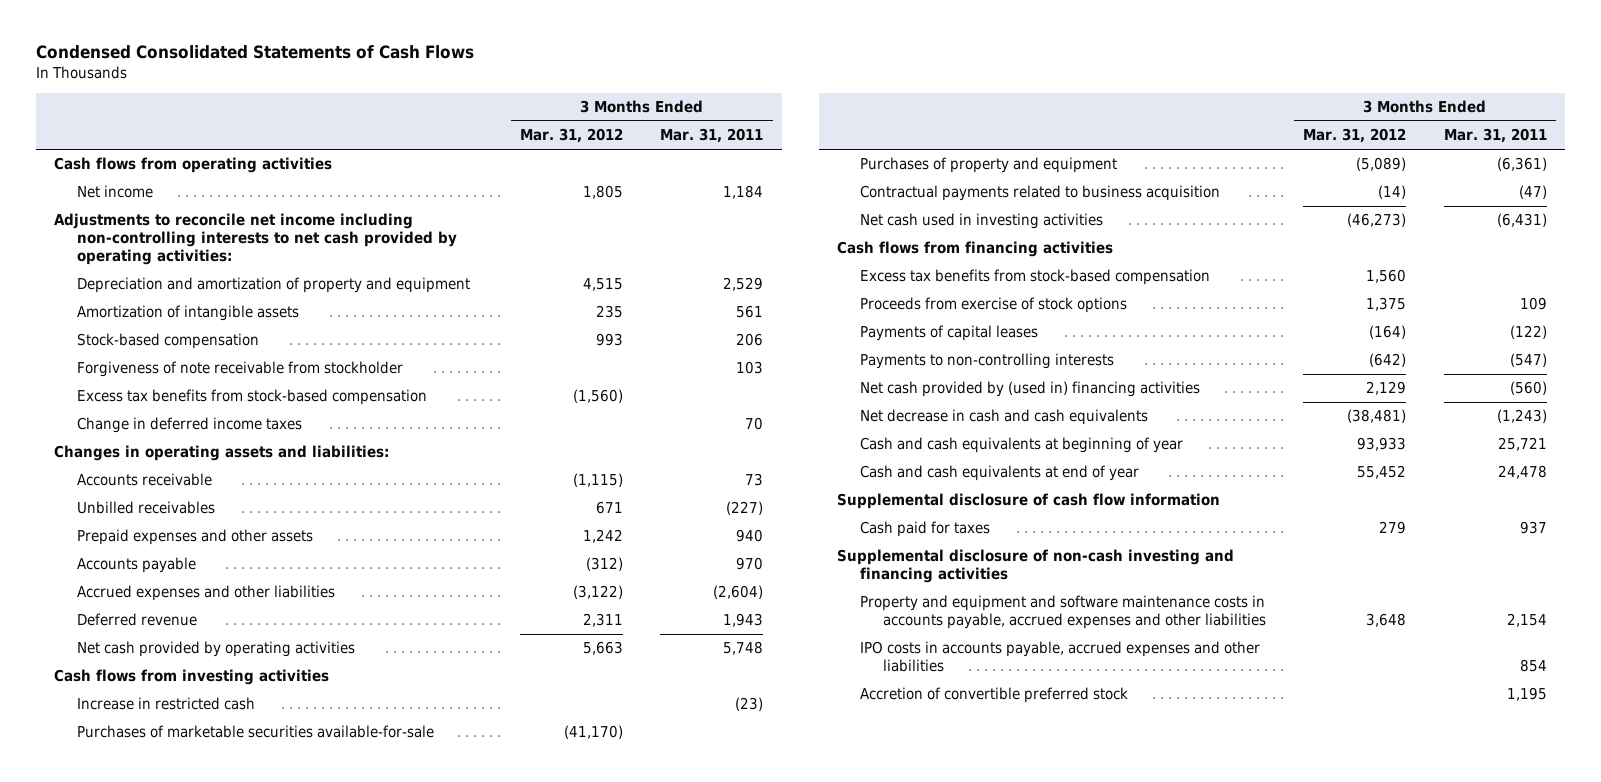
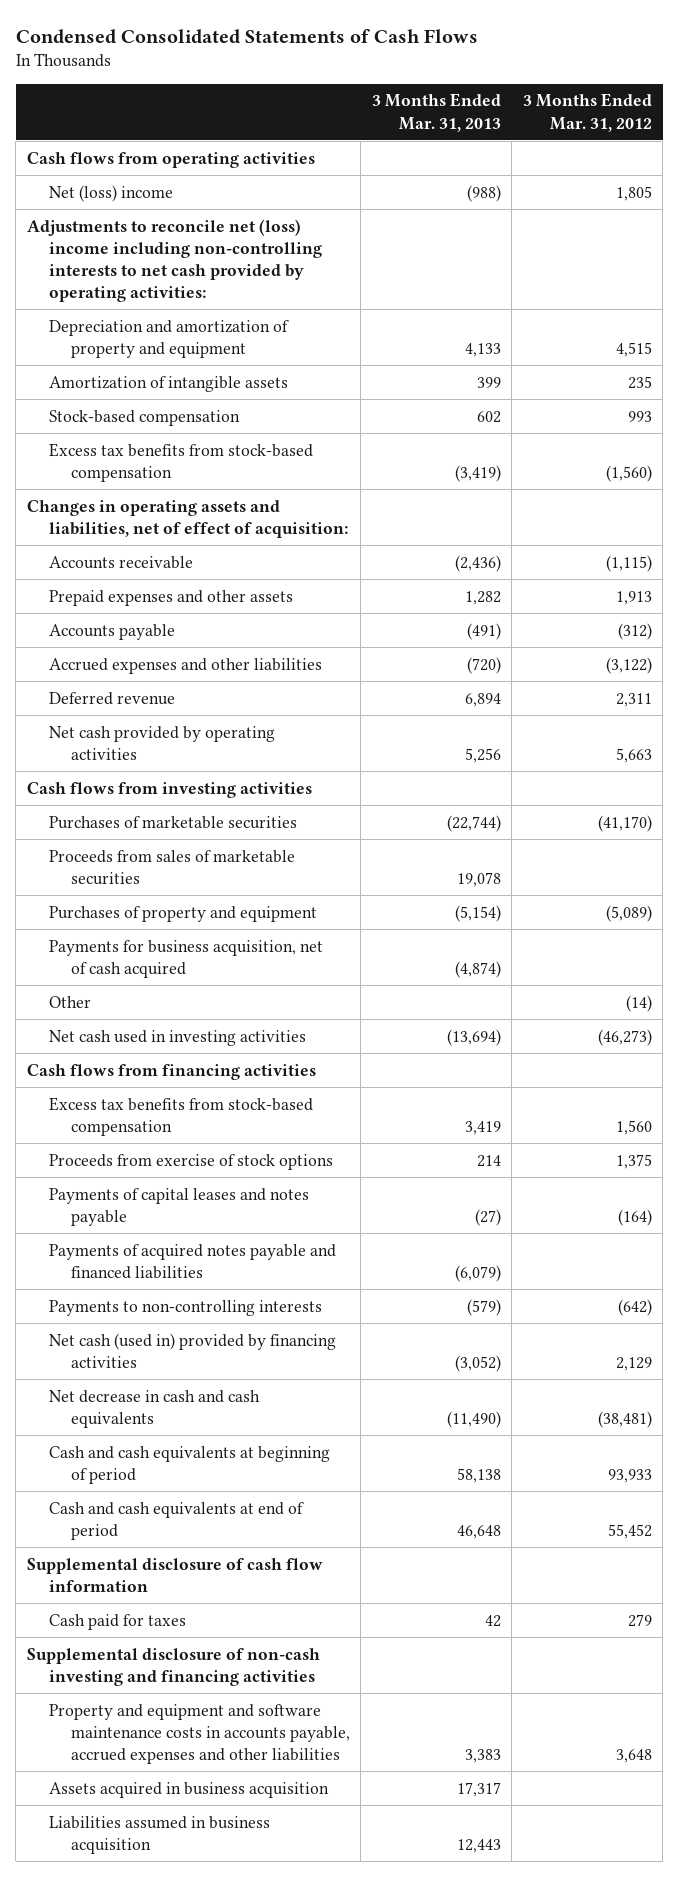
- | 3 Months Ended Mar. 31, 2012 | 3 Months Ended Mar. 31, 2011
+ | 3 Months Ended Mar. 31, 2013 | 3 Months Ended Mar. 31, 2012
- Net income | 1,805 | 1,184
- Adjustments to reconcile net income including non-controlling interests to net cash provided by operating activities:
+ Net (loss) income | (988) | 1,805
+ Adjustments to reconcile net (loss) income including non-controlling interests to net cash provided by operating activities:
- Forgiveness of note receivable from stockholder | | 103
- Change in deferred income taxes | | 70
- Changes in operating assets and liabilities:
+ Changes in operating assets and liabilities, net of effect of acquisition:
- Unbilled receivables | 671 | (227)
- Prepaid expenses and other assets | 1,242 | 940
+ Prepaid expenses and other assets | 1,282 | 1,913
- Increase in restricted cash | | (23)
- Purchases of marketable securities available-for-sale | (41,170) |
+ Purchases of marketable securities | (22,744) | (41,170)
+ Proceeds from sales of marketable securities | 19,078 |
- Contractual payments related to business acquisition | (14) | (47)
+ Payments for business acquisition, net of cash acquired | (4,874) |
+ Other | | (14)
- Payments of capital leases | (164) | (122)
+ Payments of capital leases and notes payable | (27) | (164)
+ Payments of acquired notes payable and financed liabilities | (6,079) |
- Net cash provided by (used in) financing activities | 2,129 | (560)
+ Net cash (used in) provided by financing activities | (3,052) | 2,129
- Cash and cash equivalents at beginning of year | 93,933 | 25,721
- Cash and cash equivalents at end of year | 55,452 | 24,478
+ Cash and cash equivalents at beginning of period | 58,138 | 93,933
+ Cash and cash equivalents at end of period | 46,648 | 55,452
- IPO costs in accounts payable, accrued expenses and other liabilities | | 854
- Accretion of convertible preferred stock | | 1,195
+ Assets acquired in business acquisition | 17,317 |
+ Liabilities assumed in business acquisition | 12,443 |

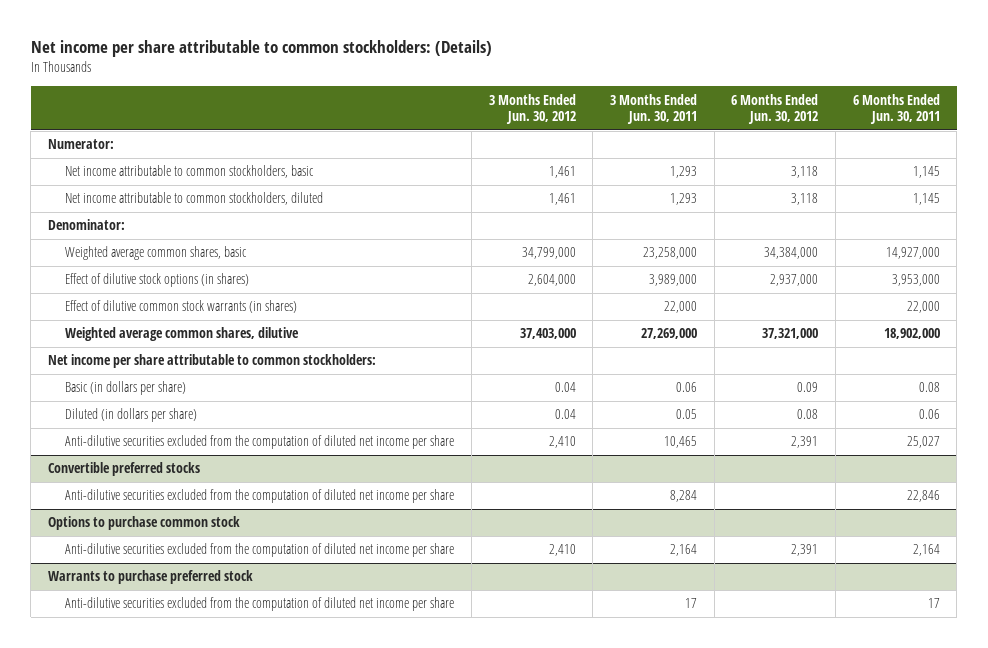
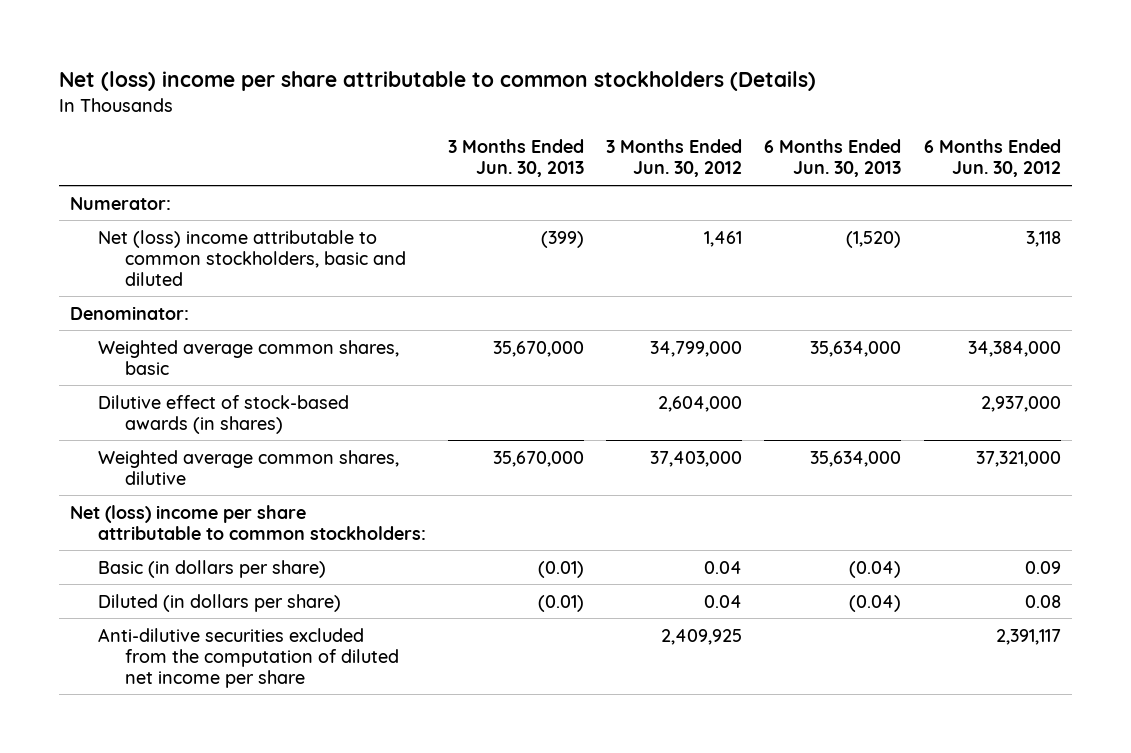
- Net income per share attributable to common stockholders: (Details)
+ Net (loss) income per share attributable to common stockholders (Details)
- | 3 Months Ended Jun. 30, 2012 | 3 Months Ended Jun. 30, 2011 | 6 Months Ended Jun. 30, 2012 | 6 Months Ended Jun. 30, 2011
+ | 3 Months Ended Jun. 30, 2013 | 3 Months Ended Jun. 30, 2012 | 6 Months Ended Jun. 30, 2013 | 6 Months Ended Jun. 30, 2012
- Net income attributable to common stockholders, basic | 1,461 | 1,293 | 3,118 | 1,145
- Net income attributable to common stockholders, diluted | 1,461 | 1,293 | 3,118 | 1,145
+ Net (loss) income attributable to common stockholders, basic and diluted | (399) | 1,461 | (1,520) | 3,118
- Effect of dilutive stock options (in shares) | 2,604,000 | 3,989,000 | 2,937,000 | 3,953,000
- Effect of dilutive common stock warrants (in shares) | | 22,000 | | 22,000
+ Dilutive effect of stock-based awards (in shares) | | 2,604,000 | | 2,937,000
- Net income per share attributable to common stockholders:
+ Net (loss) income per share attributable to common stockholders:
- Anti-dilutive securities excluded from the computation of diluted net income per share | 2,410 | 10,465 | 2,391 | 25,027
- Convertible preferred stocks
- Anti-dilutive securities excluded from the computation of diluted net income per share | | 8,284 | | 22,846
- Options to purchase common stock
- Anti-dilutive securities excluded from the computation of diluted net income per share | 2,410 | 2,164 | 2,391 | 2,164
- Warrants to purchase preferred stock
- Anti-dilutive securities excluded from the computation of diluted net income per share | | 17 | | 17
+ Anti-dilutive securities excluded from the computation of diluted net income per share | | 2,409,925 | | 2,391,117

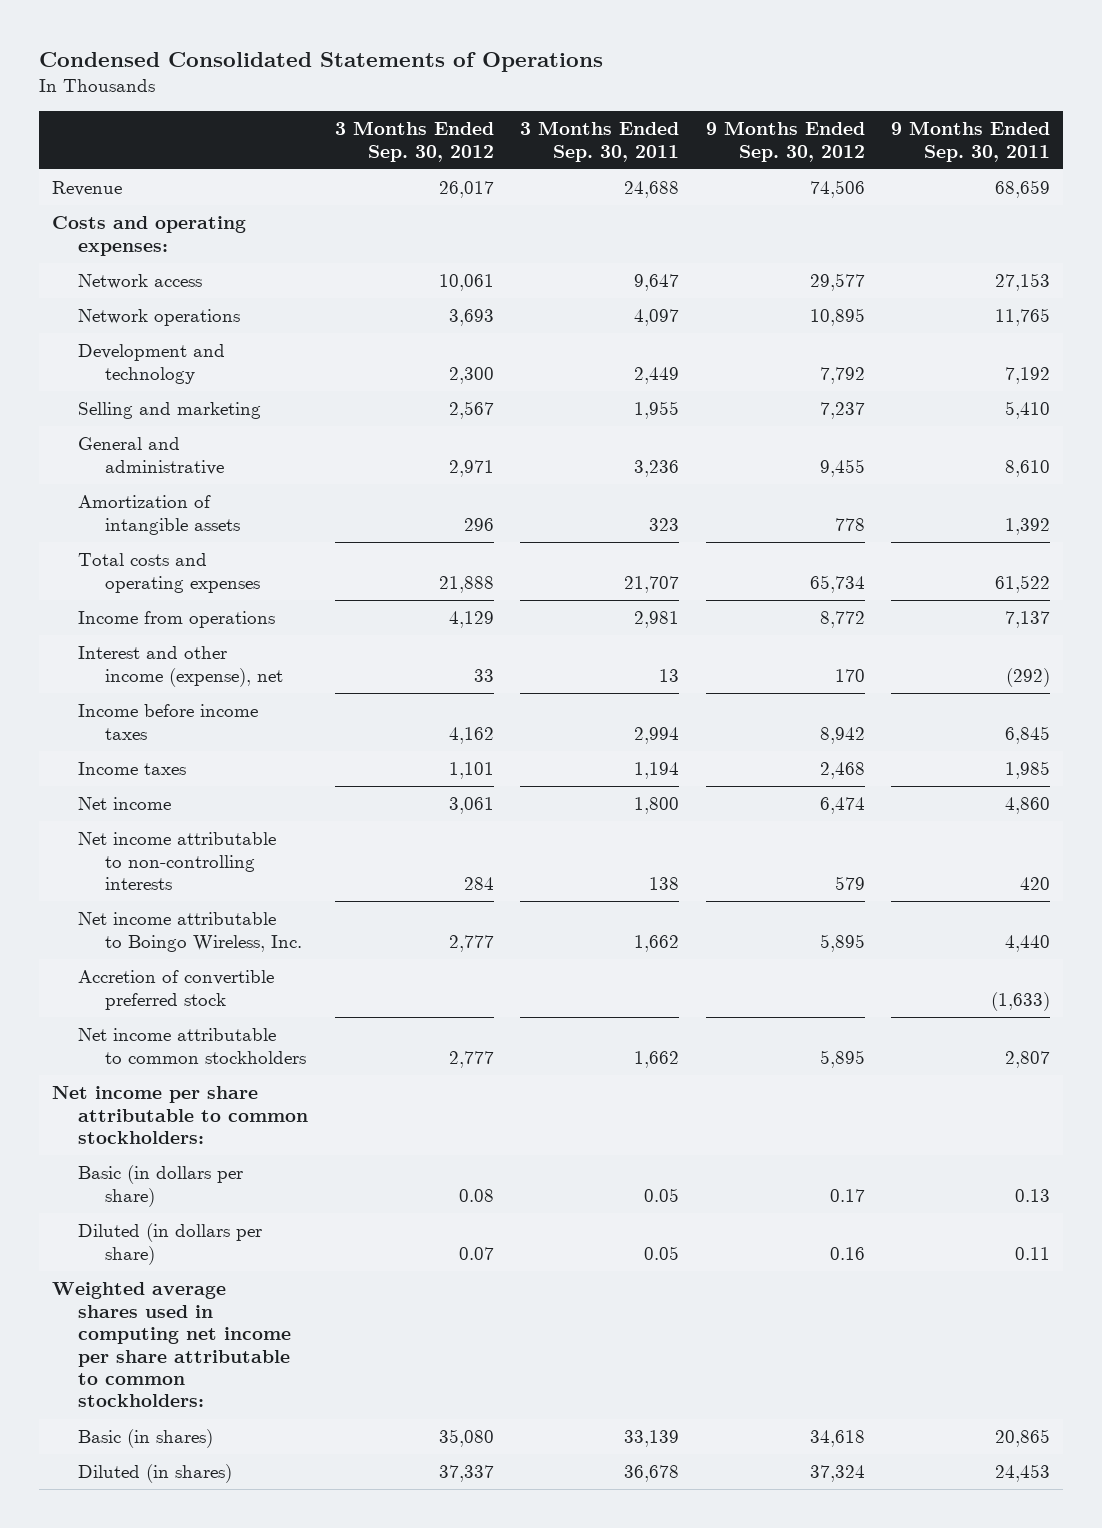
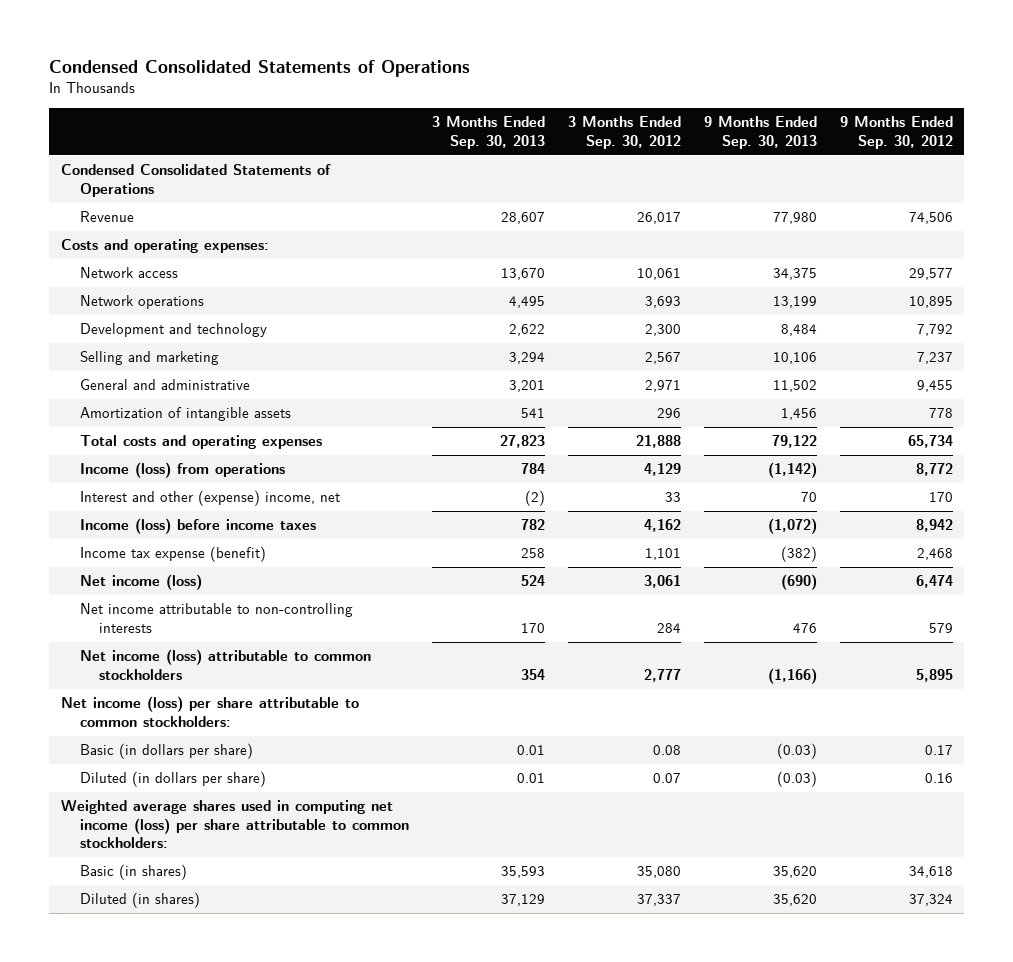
- | 3 Months Ended Sep. 30, 2012 | 3 Months Ended Sep. 30, 2011 | 9 Months Ended Sep. 30, 2012 | 9 Months Ended Sep. 30, 2011
+ | 3 Months Ended Sep. 30, 2013 | 3 Months Ended Sep. 30, 2012 | 9 Months Ended Sep. 30, 2013 | 9 Months Ended Sep. 30, 2012
+ Condensed Consolidated Statements of Operations
- Income from operations | 4,129 | 2,981 | 8,772 | 7,137
- Interest and other income (expense), net | 33 | 13 | 170 | (292)
- Income before income taxes | 4,162 | 2,994 | 8,942 | 6,845
- Income taxes | 1,101 | 1,194 | 2,468 | 1,985
- Net income | 3,061 | 1,800 | 6,474 | 4,860
+ Income (loss) from operations | 784 | 4,129 | (1,142) | 8,772
+ Interest and other (expense) income, net | (2) | 33 | 70 | 170
+ Income (loss) before income taxes | 782 | 4,162 | (1,072) | 8,942
+ Income tax expense (benefit) | 258 | 1,101 | (382) | 2,468
+ Net income (loss) | 524 | 3,061 | (690) | 6,474
- Net income attributable to Boingo Wireless, Inc. | 2,777 | 1,662 | 5,895 | 4,440
- Accretion of convertible preferred stock | | | | (1,633)
- Net income attributable to common stockholders | 2,777 | 1,662 | 5,895 | 2,807
- Net income per share attributable to common stockholders:
+ Net income (loss) attributable to common stockholders | 354 | 2,777 | (1,166) | 5,895
+ Net income (loss) per share attributable to common stockholders:
- Weighted average shares used in computing net income per share attributable to common stockholders:
+ Weighted average shares used in computing net income (loss) per share attributable to common stockholders:

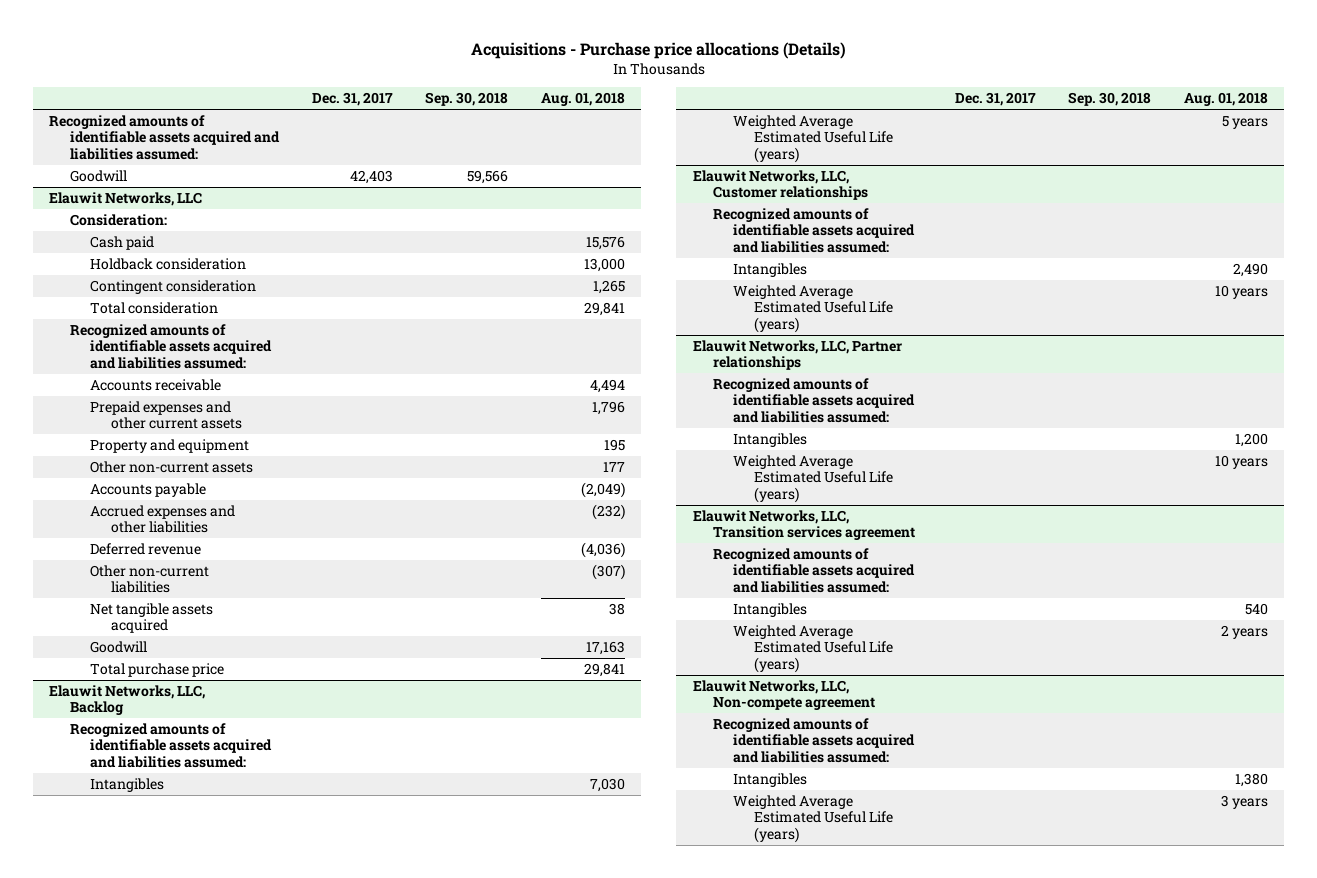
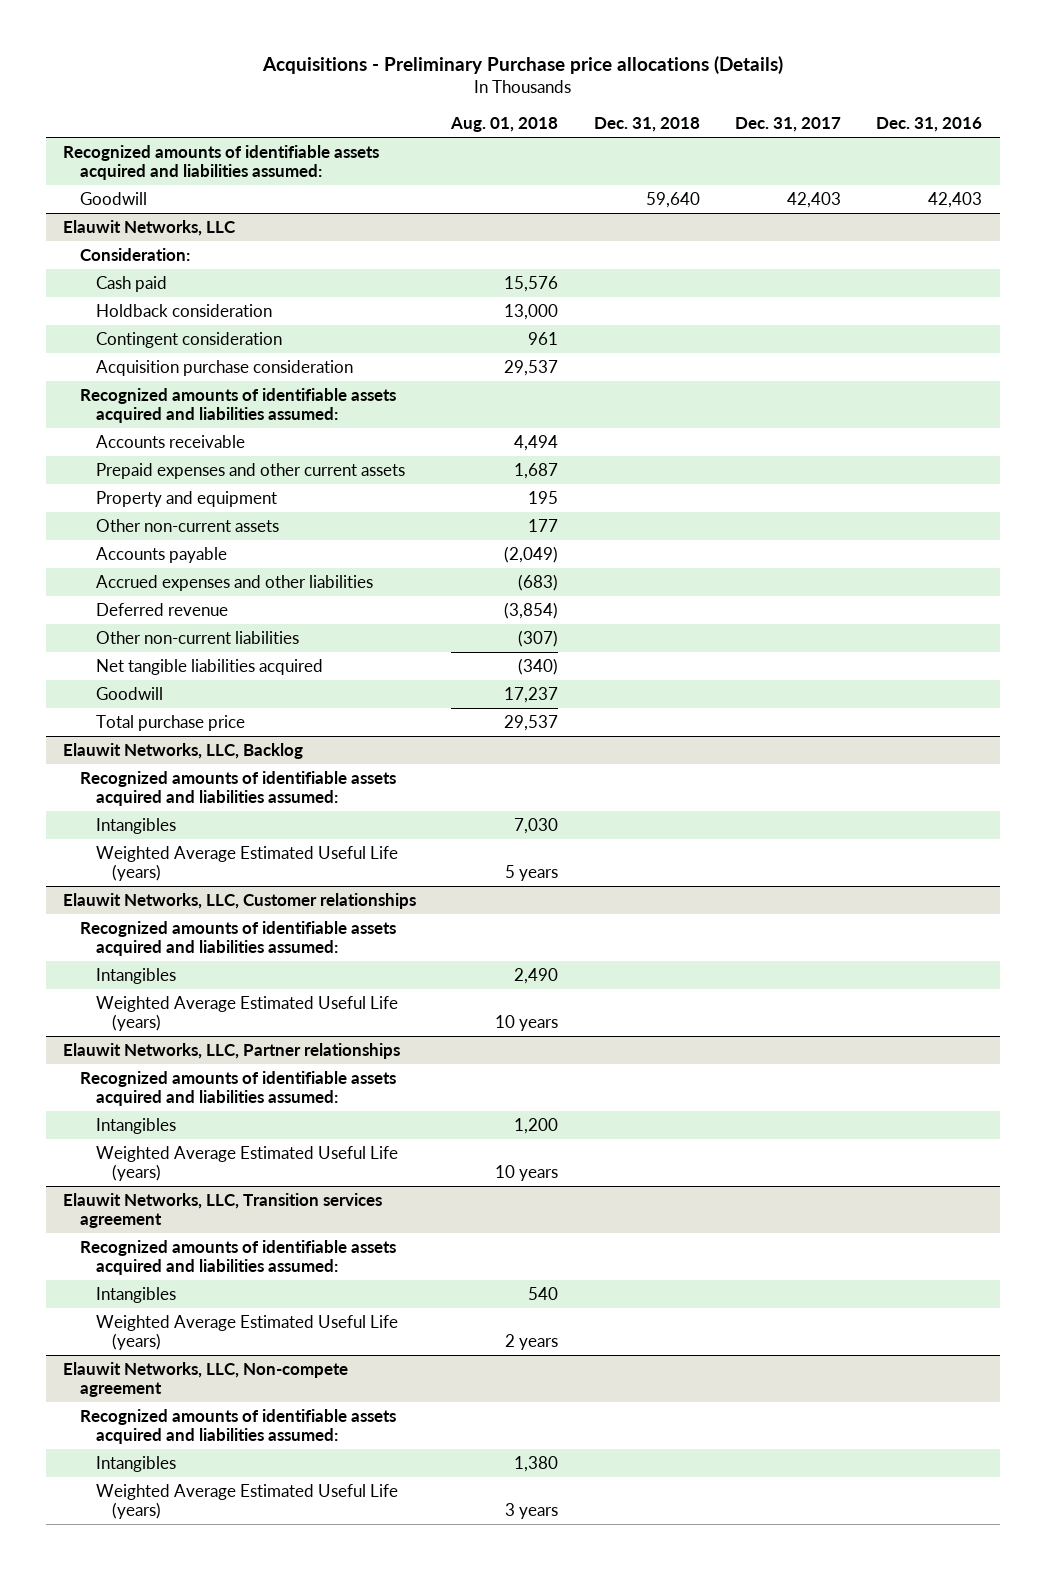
- Acquisitions - Purchase price allocations (Details)
+ Acquisitions - Preliminary Purchase price allocations (Details)
- | Dec. 31, 2017 | Sep. 30, 2018 | Aug. 01, 2018
+ | Aug. 01, 2018 | Dec. 31, 2018 | Dec. 31, 2017 | Dec. 31, 2016
@ Elauwit Networks, LLC
- Contingent consideration | | | 1,265
- Total consideration | | | 29,841
+ Contingent consideration | 961 | | |
+ Acquisition purchase consideration | 29,537 | | |
- Prepaid expenses and other current assets | | | 1,796
+ Prepaid expenses and other current assets | 1,687 | | |
- Accrued expenses and other liabilities | | | (232)
- Deferred revenue | | | (4,036)
+ Accrued expenses and other liabilities | (683) | | |
+ Deferred revenue | (3,854) | | |
- Net tangible assets acquired | | | 38
- Goodwill | | | 17,163
- Total purchase price | | | 29,841
+ Net tangible liabilities acquired | (340) | | |
+ Goodwill | 17,237 | | |
+ Total purchase price | 29,537 | | |

